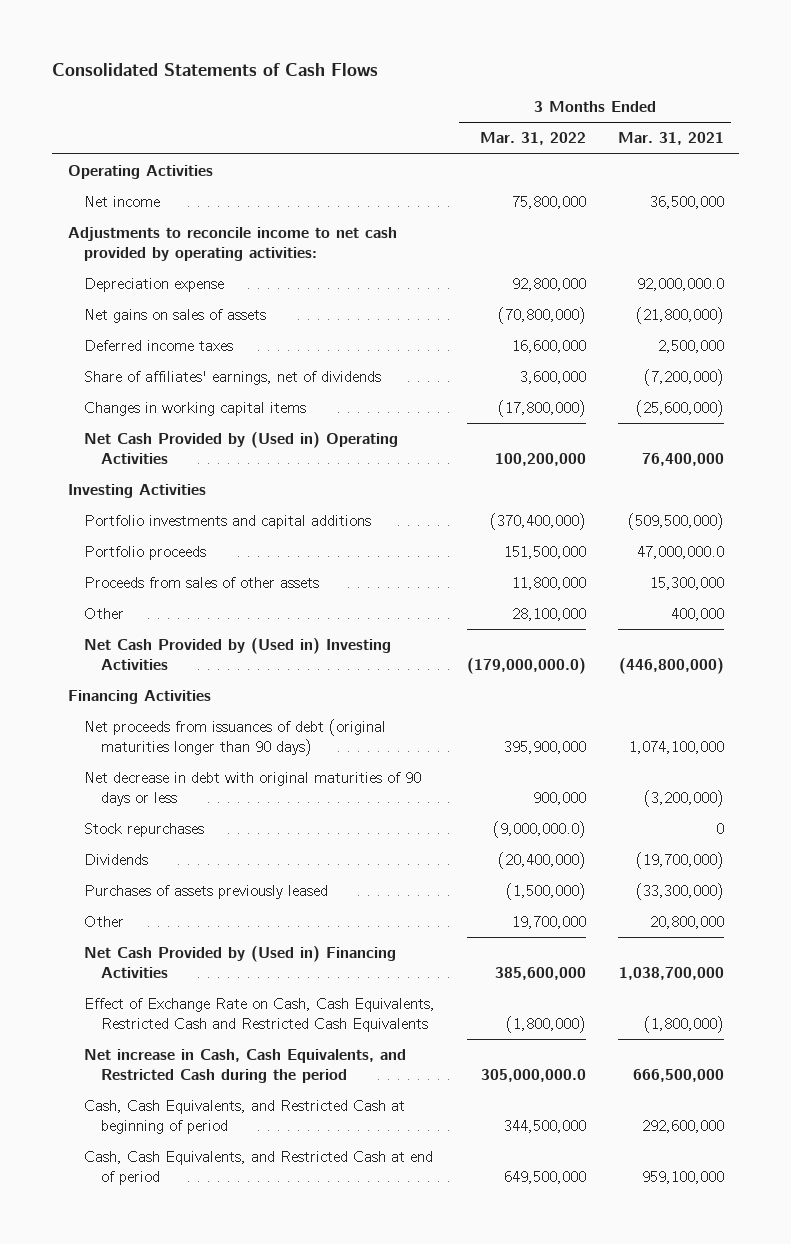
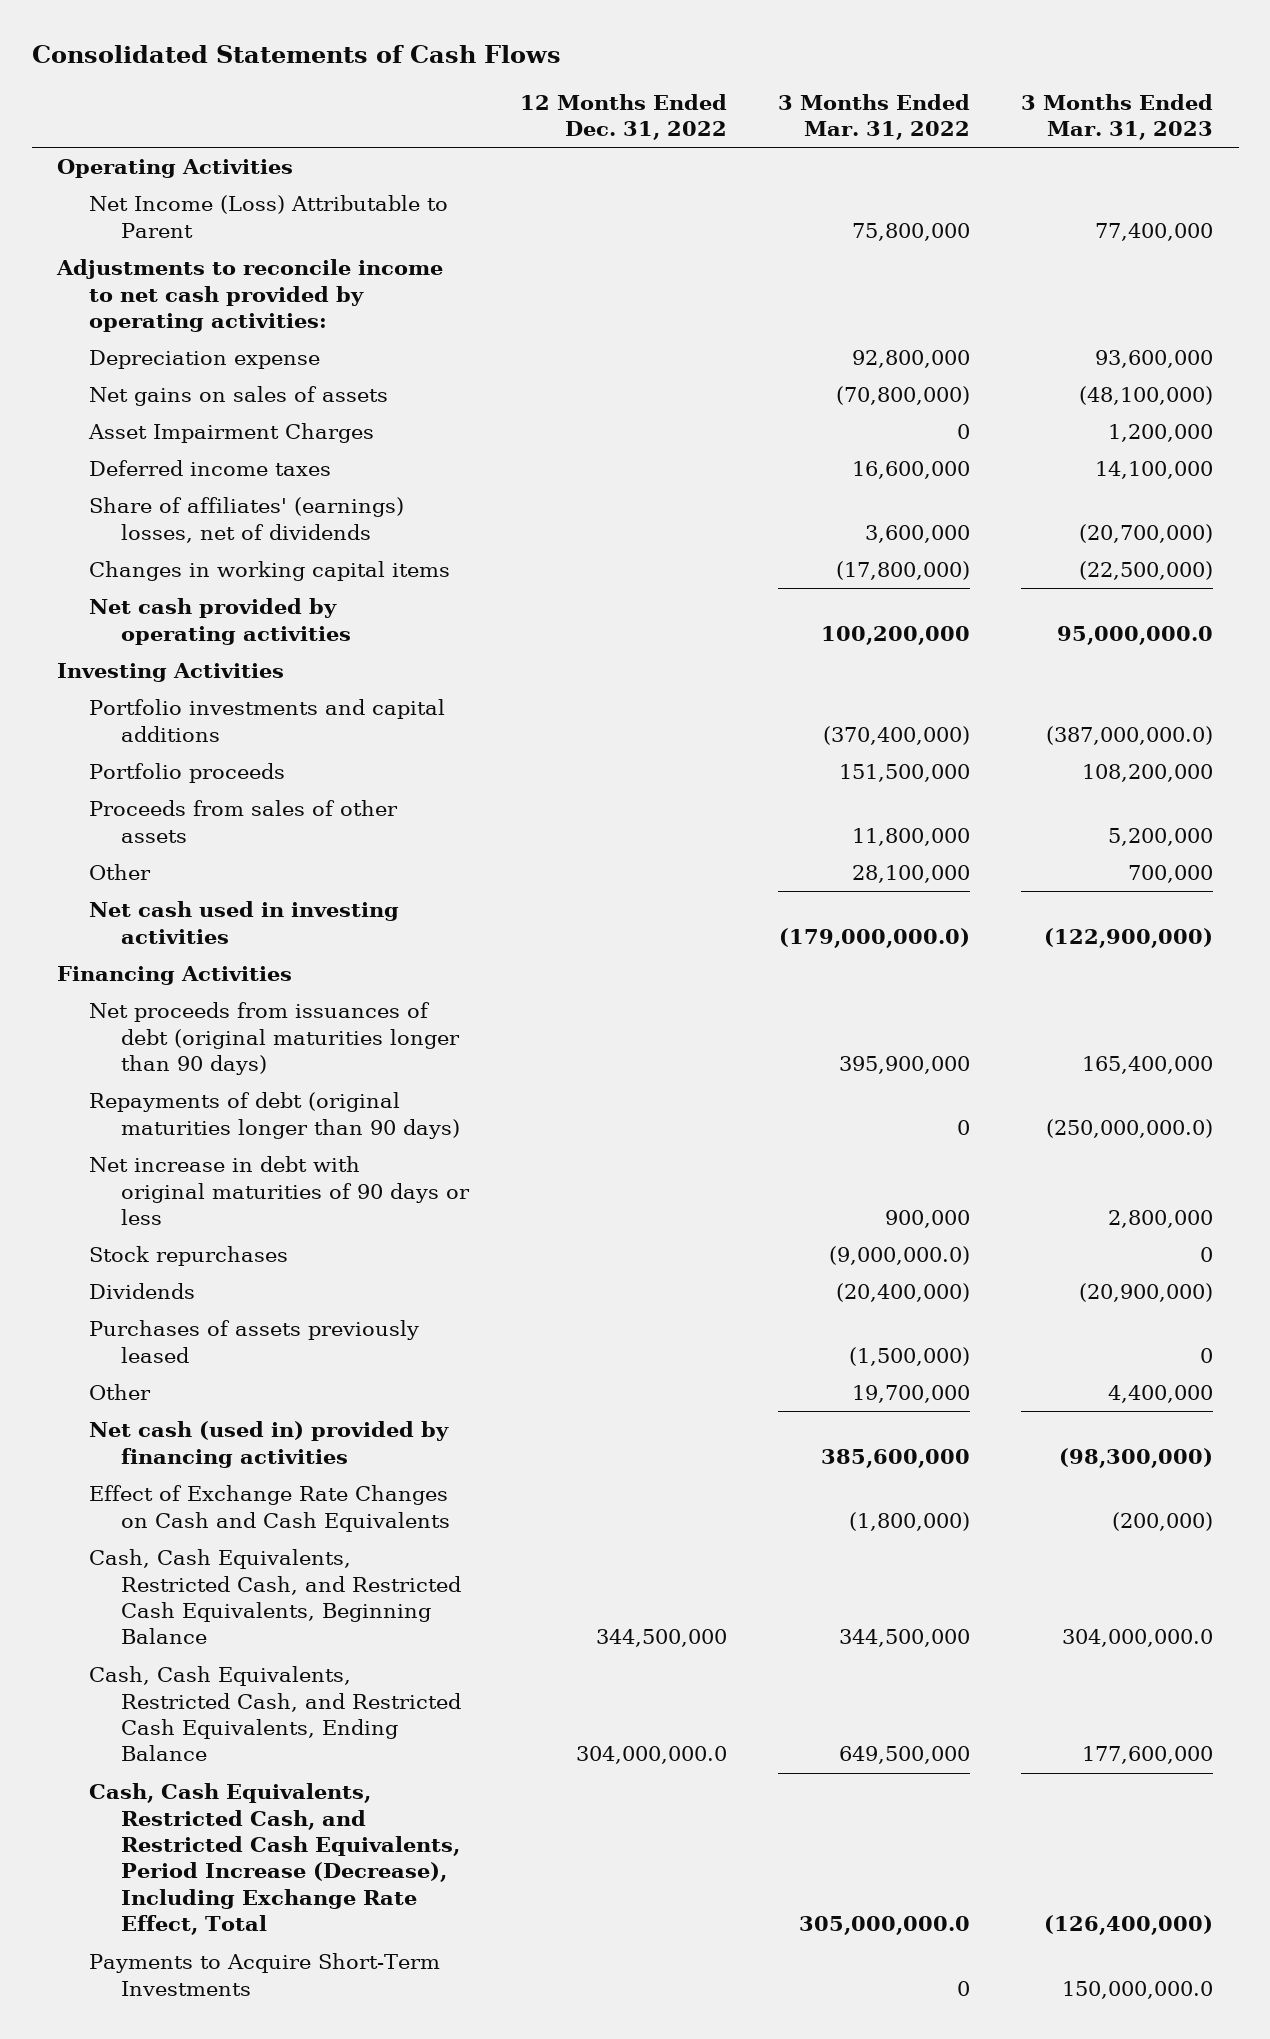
- | 3 Months Ended Mar. 31, 2022 | 3 Months Ended Mar. 31, 2021
+ | 12 Months Ended Dec. 31, 2022 | 3 Months Ended Mar. 31, 2022 | 3 Months Ended Mar. 31, 2023
- Net income | 75,800,000 | 36,500,000
+ Net Income (Loss) Attributable to Parent | | 75,800,000 | 77,400,000
+ Asset Impairment Charges | | 0 | 1,200,000
- Share of affiliates' earnings, net of dividends | 3,600,000 | (7,200,000)
+ Share of affiliates' (earnings) losses, net of dividends | | 3,600,000 | (20,700,000)
- Net Cash Provided by (Used in) Operating Activities | 100,200,000 | 76,400,000
+ Net cash provided by operating activities | | 100,200,000 | 95,000,000.0
- Net Cash Provided by (Used in) Investing Activities | (179,000,000.0) | (446,800,000)
+ Net cash used in investing activities | | (179,000,000.0) | (122,900,000)
- Net decrease in debt with original maturities of 90 days or less | 900,000 | (3,200,000)
+ Repayments of debt (original maturities longer than 90 days) | | 0 | (250,000,000.0)
+ Net increase in debt with original maturities of 90 days or less | | 900,000 | 2,800,000
- Net Cash Provided by (Used in) Financing Activities | 385,600,000 | 1,038,700,000
- Effect of Exchange Rate on Cash, Cash Equivalents, Restricted Cash and Restricted Cash Equivalents | (1,800,000) | (1,800,000)
- Net increase in Cash, Cash Equivalents, and Restricted Cash during the period | 305,000,000.0 | 666,500,000
- Cash, Cash Equivalents, and Restricted Cash at beginning of period | 344,500,000 | 292,600,000
- Cash, Cash Equivalents, and Restricted Cash at end of period | 649,500,000 | 959,100,000
+ Net cash (used in) provided by financing activities | | 385,600,000 | (98,300,000)
+ Effect of Exchange Rate Changes on Cash and Cash Equivalents | | (1,800,000) | (200,000)
+ Cash, Cash Equivalents, Restricted Cash, and Restricted Cash Equivalents, Beginning Balance | 344,500,000 | 344,500,000 | 304,000,000.0
+ Cash, Cash Equivalents, Restricted Cash, and Restricted Cash Equivalents, Ending Balance | 304,000,000.0 | 649,500,000 | 177,600,000
+ Cash, Cash Equivalents, Restricted Cash, and Restricted Cash Equivalents, Period Increase (Decrease), Including Exchange Rate Effect, Total | | 305,000,000.0 | (126,400,000)
+ Payments to Acquire Short-Term Investments | | 0 | 150,000,000.0

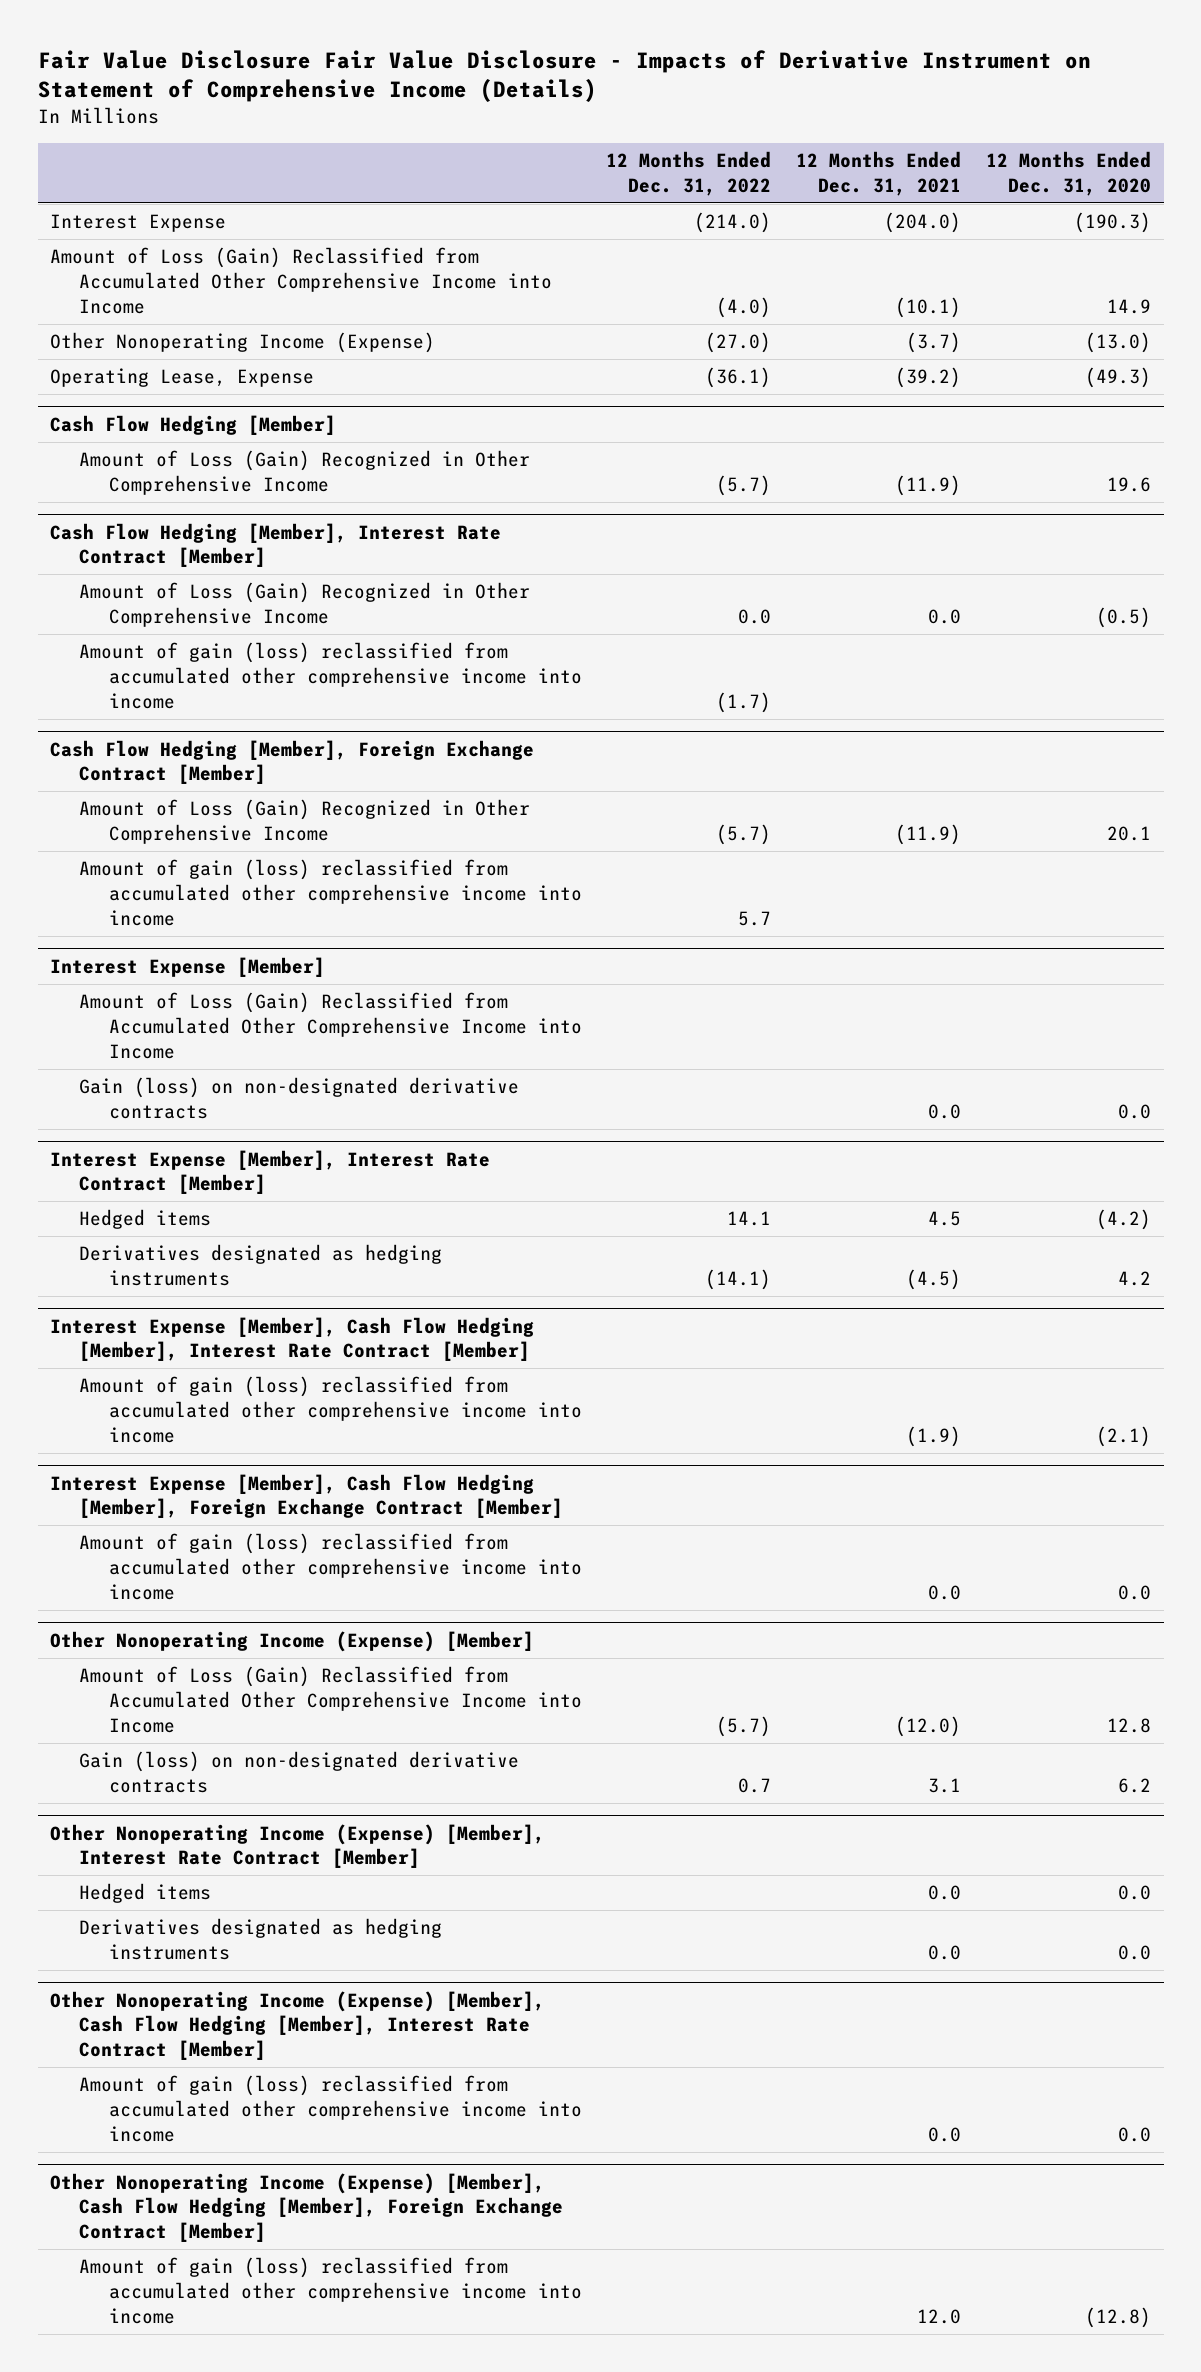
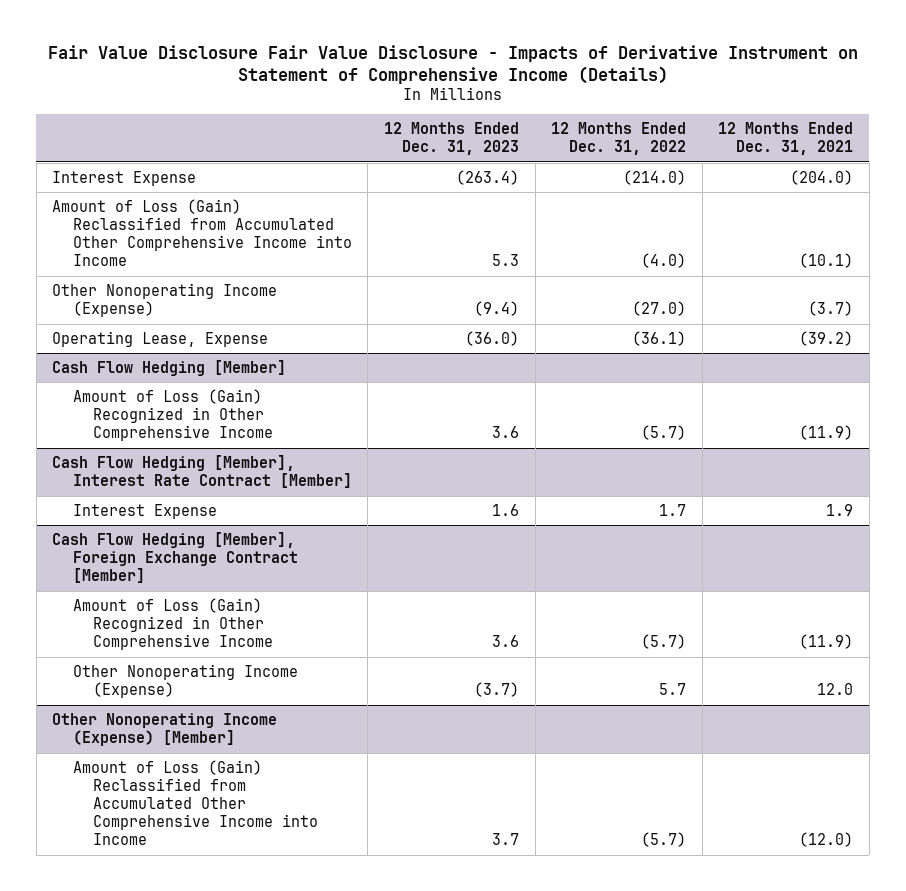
- | 12 Months Ended Dec. 31, 2022 | 12 Months Ended Dec. 31, 2021 | 12 Months Ended Dec. 31, 2020
+ | 12 Months Ended Dec. 31, 2023 | 12 Months Ended Dec. 31, 2022 | 12 Months Ended Dec. 31, 2021
@ Cash Flow Hedging [Member], Interest Rate Contract [Member]
- Amount of Loss (Gain) Recognized in Other Comprehensive Income | 0.0 | 0.0 | (0.5)
- Amount of gain (loss) reclassified from accumulated other comprehensive income into income | (1.7) | |
+ Interest Expense | 1.6 | 1.7 | 1.9
@ Cash Flow Hedging [Member], Foreign Exchange Contract [Member]
- Amount of gain (loss) reclassified from accumulated other comprehensive income into income | 5.7 | |
- Interest Expense [Member]
- Amount of Loss (Gain) Reclassified from Accumulated Other Comprehensive Income into Income
- Gain (loss) on non-designated derivative contracts | | 0.0 | 0.0
- Interest Expense [Member], Interest Rate Contract [Member]
- Hedged items | 14.1 | 4.5 | (4.2)
- Derivatives designated as hedging instruments | (14.1) | (4.5) | 4.2
- Interest Expense [Member], Cash Flow Hedging [Member], Interest Rate Contract [Member]
- Amount of gain (loss) reclassified from accumulated other comprehensive income into income | | (1.9) | (2.1)
- Interest Expense [Member], Cash Flow Hedging [Member], Foreign Exchange Contract [Member]
- Amount of gain (loss) reclassified from accumulated other comprehensive income into income | | 0.0 | 0.0
@ Cash Flow Hedging [Member], Foreign Exchange Contract [Member]
+ Other Nonoperating Income (Expense) | (3.7) | 5.7 | 12.0
@ Other Nonoperating Income (Expense) [Member]
- Gain (loss) on non-designated derivative contracts | 0.7 | 3.1 | 6.2
- Other Nonoperating Income (Expense) [Member], Interest Rate Contract [Member]
- Hedged items | | 0.0 | 0.0
- Derivatives designated as hedging instruments | | 0.0 | 0.0
- Other Nonoperating Income (Expense) [Member], Cash Flow Hedging [Member], Interest Rate Contract [Member]
- Amount of gain (loss) reclassified from accumulated other comprehensive income into income | | 0.0 | 0.0
- Other Nonoperating Income (Expense) [Member], Cash Flow Hedging [Member], Foreign Exchange Contract [Member]
- Amount of gain (loss) reclassified from accumulated other comprehensive income into income | | 12.0 | (12.8)

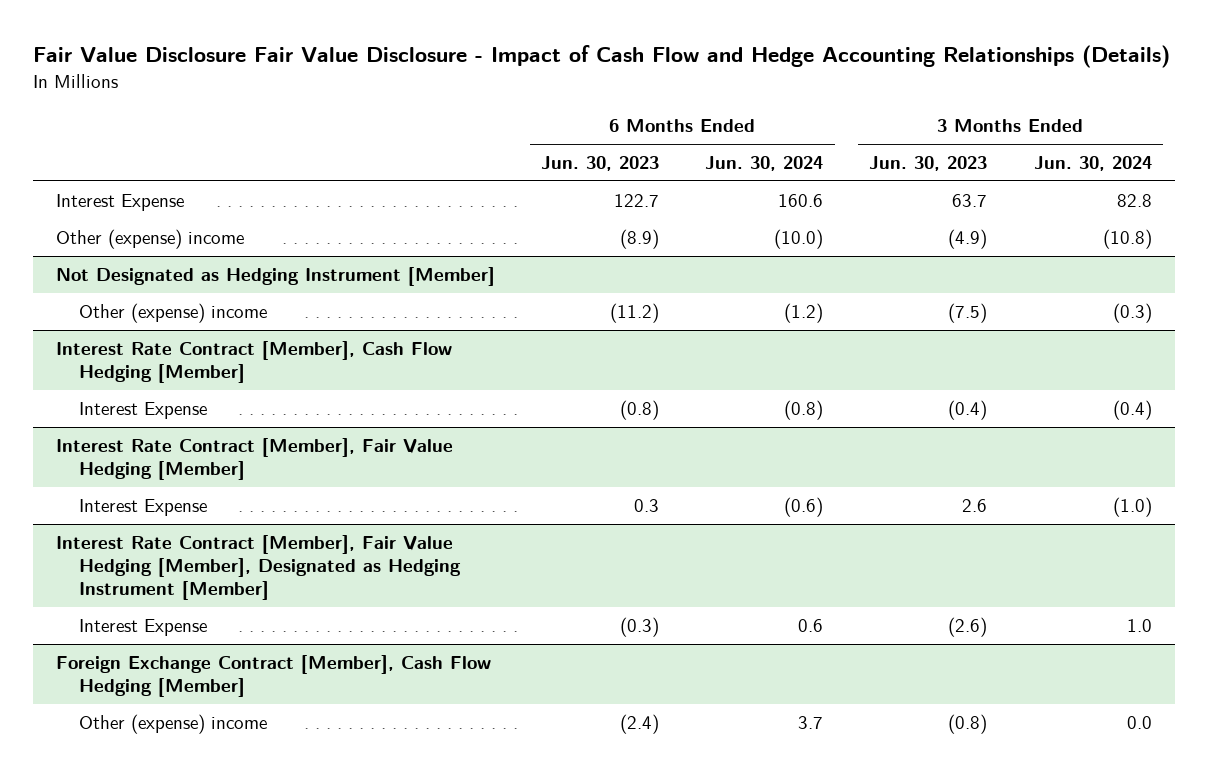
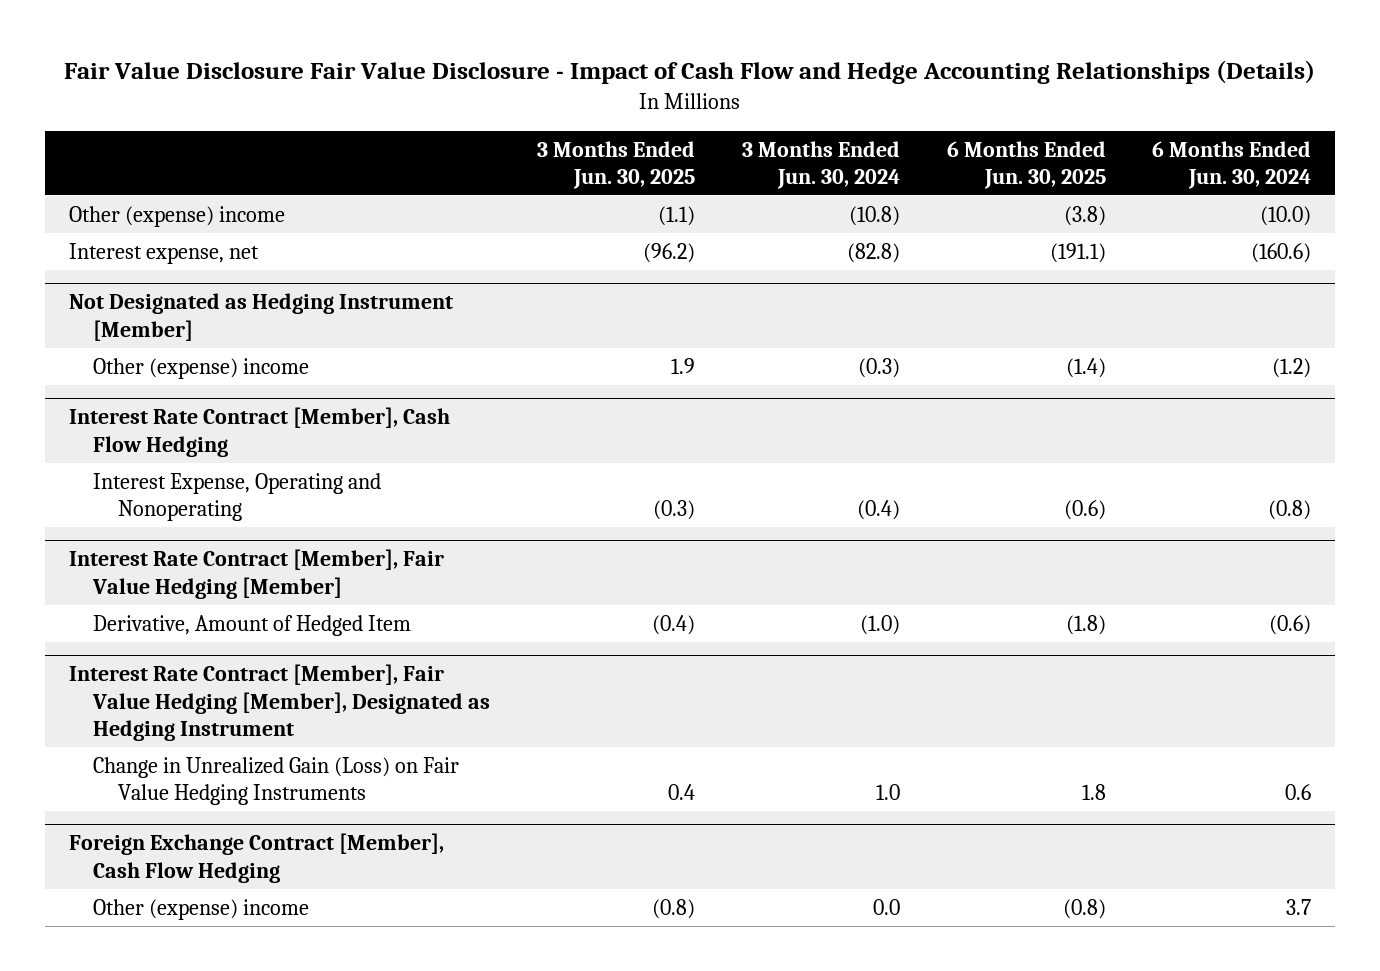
- | 6 Months Ended Jun. 30, 2023 | 6 Months Ended Jun. 30, 2024 | 3 Months Ended Jun. 30, 2023 | 3 Months Ended Jun. 30, 2024
+ | 3 Months Ended Jun. 30, 2025 | 3 Months Ended Jun. 30, 2024 | 6 Months Ended Jun. 30, 2025 | 6 Months Ended Jun. 30, 2024
- Interest Expense | 122.7 | 160.6 | 63.7 | 82.8
+ Interest expense, net | (96.2) | (82.8) | (191.1) | (160.6)
- Interest Rate Contract [Member], Cash Flow Hedging [Member]
- Interest Expense | (0.8) | (0.8) | (0.4) | (0.4)
+ Interest Rate Contract [Member], Cash Flow Hedging
+ Interest Expense, Operating and Nonoperating | (0.3) | (0.4) | (0.6) | (0.8)
@ Interest Rate Contract [Member], Fair Value Hedging [Member]
- Interest Expense | 0.3 | (0.6) | 2.6 | (1.0)
- Interest Rate Contract [Member], Fair Value Hedging [Member], Designated as Hedging Instrument [Member]
- Interest Expense | (0.3) | 0.6 | (2.6) | 1.0
- Foreign Exchange Contract [Member], Cash Flow Hedging [Member]
@ Interest Rate Contract [Member], Fair Value Hedging [Member]
+ Derivative, Amount of Hedged Item | (0.4) | (1.0) | (1.8) | (0.6)
+ Interest Rate Contract [Member], Fair Value Hedging [Member], Designated as Hedging Instrument
+ Change in Unrealized Gain (Loss) on Fair Value Hedging Instruments | 0.4 | 1.0 | 1.8 | 0.6
+ Foreign Exchange Contract [Member], Cash Flow Hedging

